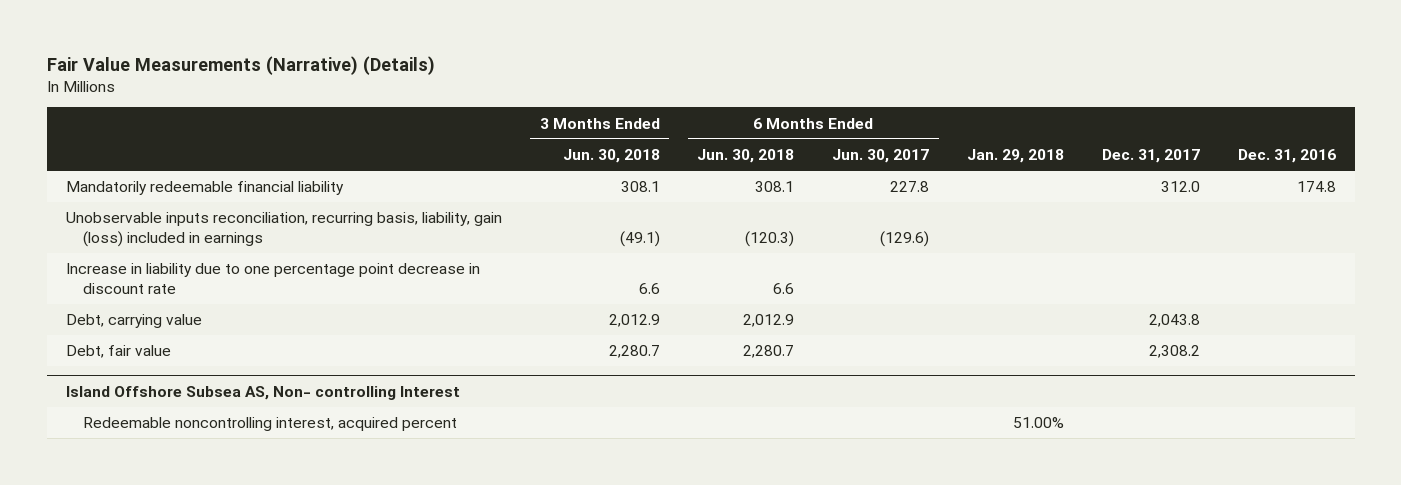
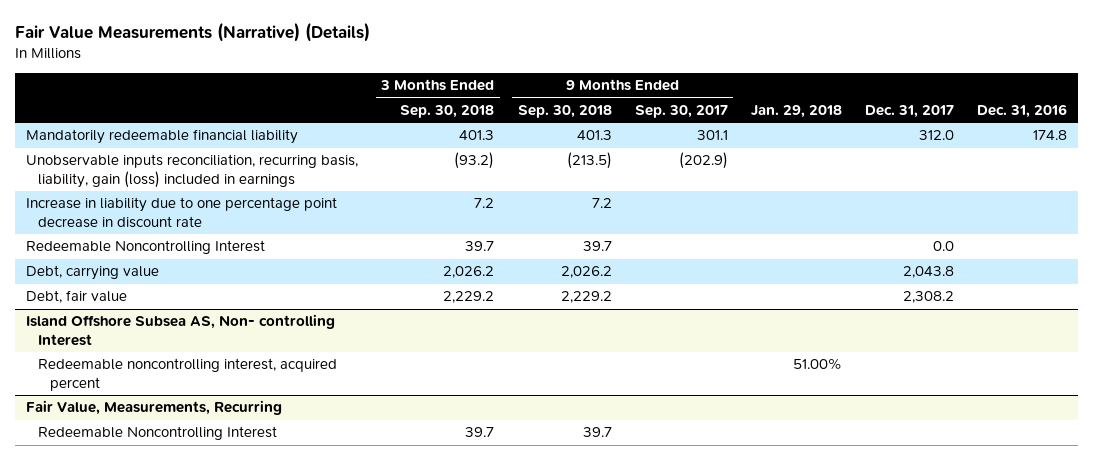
- | 3 Months Ended Jun. 30, 2018 | 6 Months Ended Jun. 30, 2018 | 6 Months Ended Jun. 30, 2017 | Jan. 29, 2018 | Dec. 31, 2017 | Dec. 31, 2016
+ | 3 Months Ended Sep. 30, 2018 | 9 Months Ended Sep. 30, 2018 | 9 Months Ended Sep. 30, 2017 | Jan. 29, 2018 | Dec. 31, 2017 | Dec. 31, 2016
+ Redeemable Noncontrolling Interest | 39.7 | 39.7 | | | 0.0 |
+ Fair Value, Measurements, Recurring
+ Redeemable Noncontrolling Interest | 39.7 | 39.7 | | | |

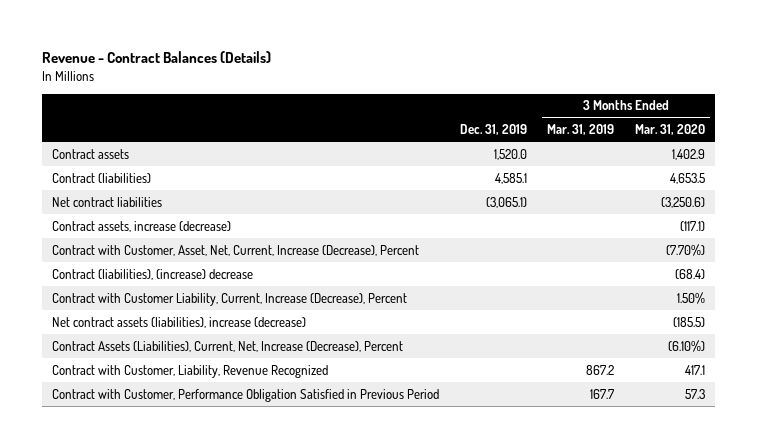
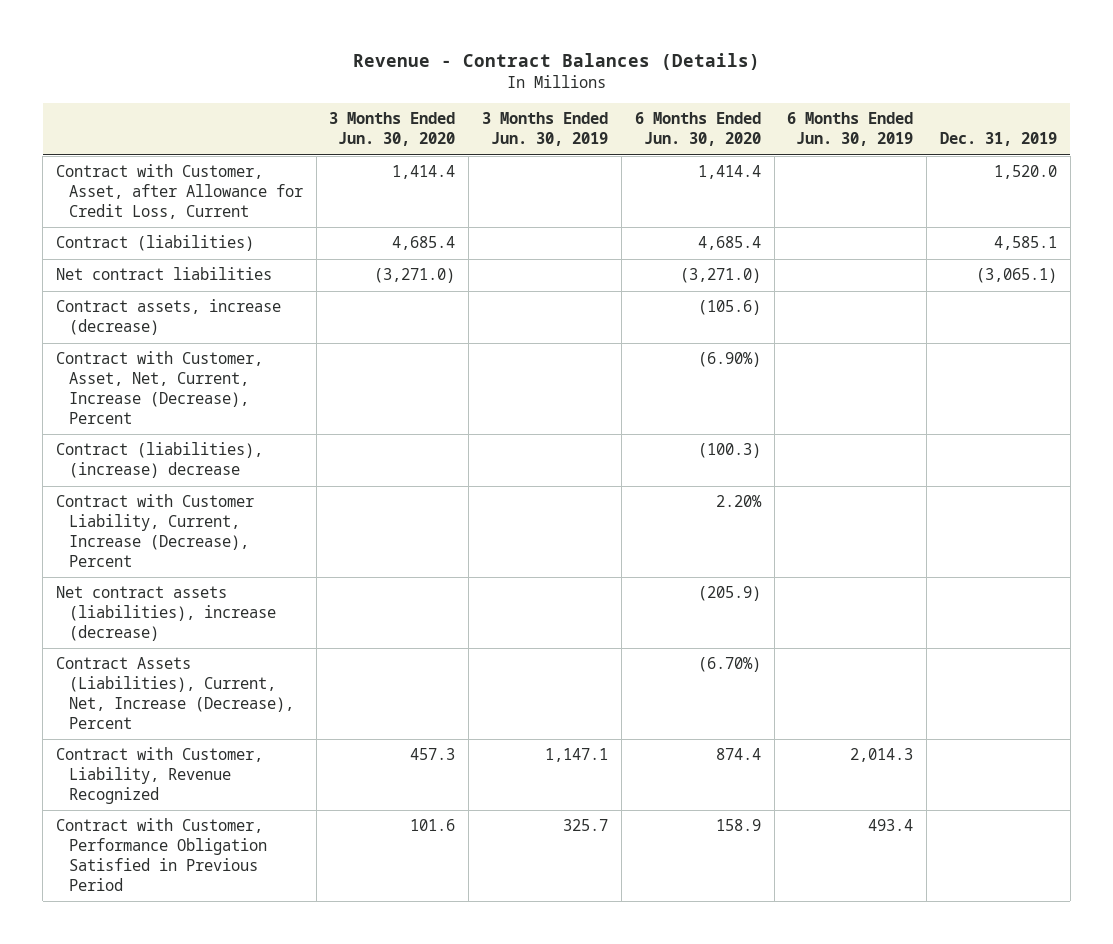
- | Dec. 31, 2019 | 3 Months Ended Mar. 31, 2019 | 3 Months Ended Mar. 31, 2020
+ | 3 Months Ended Jun. 30, 2020 | 3 Months Ended Jun. 30, 2019 | 6 Months Ended Jun. 30, 2020 | 6 Months Ended Jun. 30, 2019 | Dec. 31, 2019
- Contract assets | 1,520.0 | | 1,402.9
+ Contract with Customer, Asset, after Allowance for Credit Loss, Current | 1,414.4 | | 1,414.4 | | 1,520.0

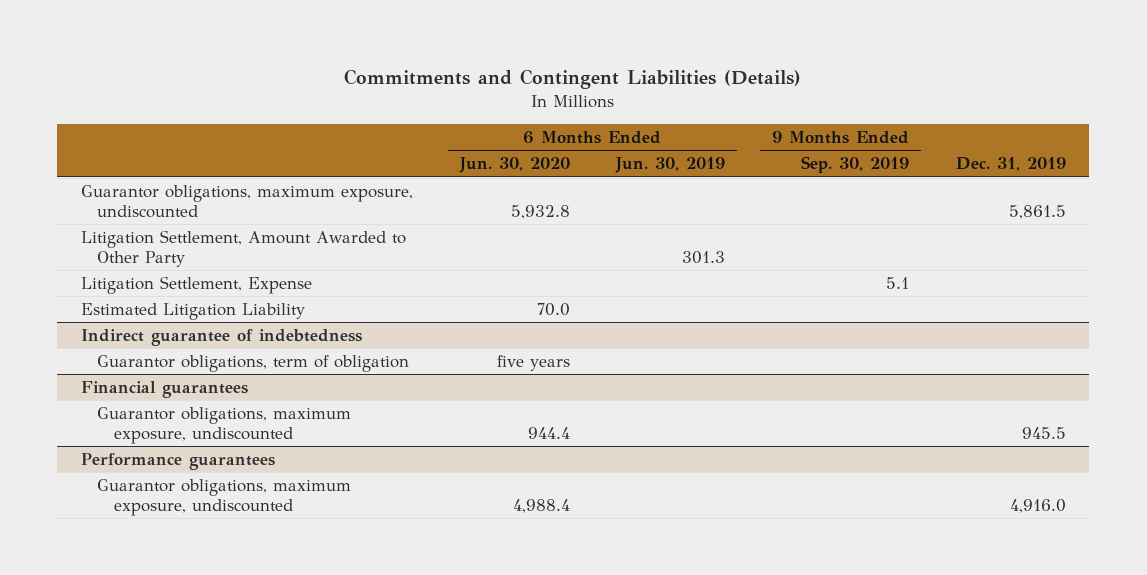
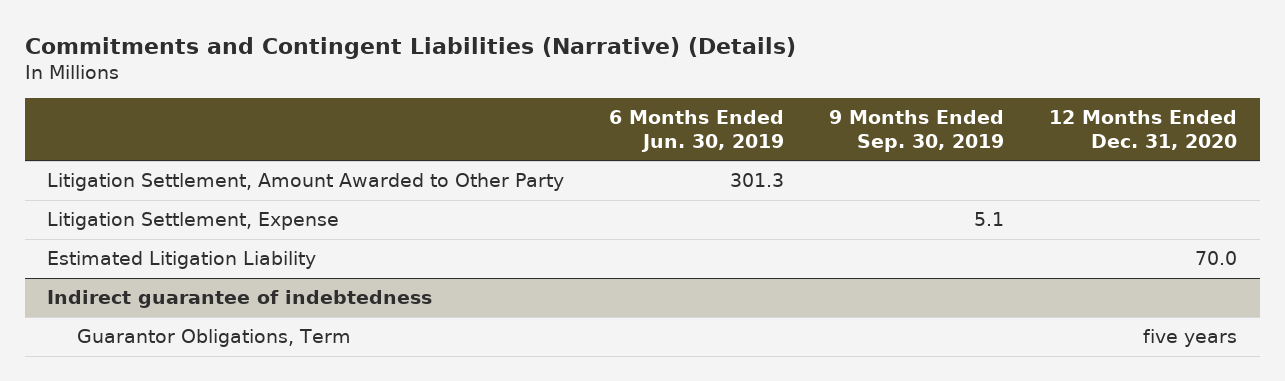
- Commitments and Contingent Liabilities (Details)
+ Commitments and Contingent Liabilities (Narrative) (Details)
- | 6 Months Ended Jun. 30, 2020 | 6 Months Ended Jun. 30, 2019 | 9 Months Ended Sep. 30, 2019 | Dec. 31, 2019
+ | 6 Months Ended Jun. 30, 2019 | 9 Months Ended Sep. 30, 2019 | 12 Months Ended Dec. 31, 2020
- Guarantor obligations, maximum exposure, undiscounted | 5,932.8 | | | 5,861.5
@ Indirect guarantee of indebtedness
- Guarantor obligations, term of obligation | five years | | |
- Financial guarantees
- Guarantor obligations, maximum exposure, undiscounted | 944.4 | | | 945.5
- Performance guarantees
- Guarantor obligations, maximum exposure, undiscounted | 4,988.4 | | | 4,916.0
@ Indirect guarantee of indebtedness
+ Guarantor Obligations, Term | | | five years

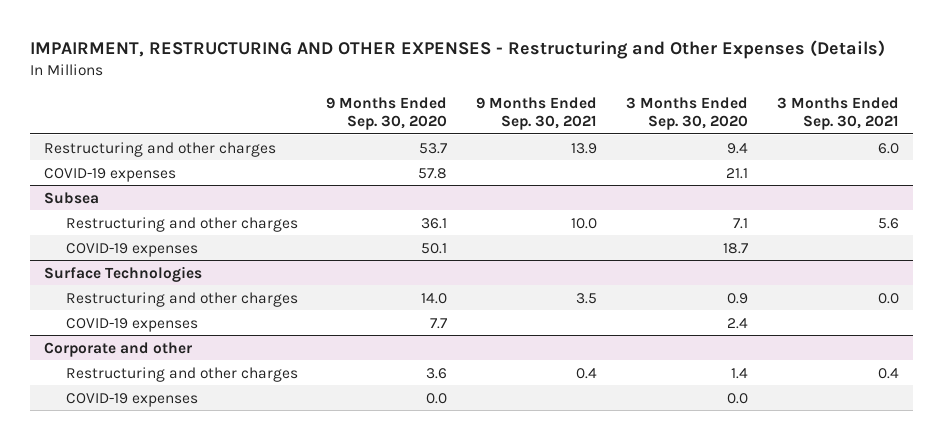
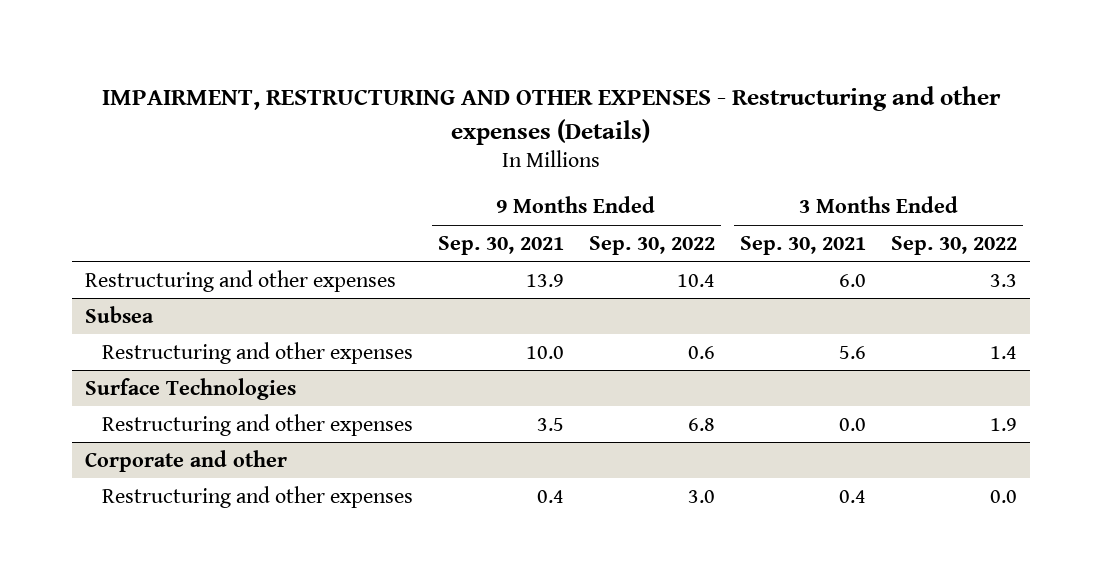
- IMPAIRMENT, RESTRUCTURING AND OTHER EXPENSES - Restructuring and Other Expenses (Details)
+ IMPAIRMENT, RESTRUCTURING AND OTHER EXPENSES - Restructuring and other expenses (Details)
- | 9 Months Ended Sep. 30, 2020 | 9 Months Ended Sep. 30, 2021 | 3 Months Ended Sep. 30, 2020 | 3 Months Ended Sep. 30, 2021
+ | 9 Months Ended Sep. 30, 2021 | 9 Months Ended Sep. 30, 2022 | 3 Months Ended Sep. 30, 2021 | 3 Months Ended Sep. 30, 2022
- Restructuring and other charges | 53.7 | 13.9 | 9.4 | 6.0
- COVID-19 expenses | 57.8 | | 21.1 |
+ Restructuring and other expenses | 13.9 | 10.4 | 6.0 | 3.3
@ Subsea
- Restructuring and other charges | 36.1 | 10.0 | 7.1 | 5.6
- COVID-19 expenses | 50.1 | | 18.7 |
+ Restructuring and other expenses | 10.0 | 0.6 | 5.6 | 1.4
@ Surface Technologies
- Restructuring and other charges | 14.0 | 3.5 | 0.9 | 0.0
- COVID-19 expenses | 7.7 | | 2.4 |
+ Restructuring and other expenses | 3.5 | 6.8 | 0.0 | 1.9
@ Corporate and other
- Restructuring and other charges | 3.6 | 0.4 | 1.4 | 0.4
- COVID-19 expenses | 0.0 | | 0.0 |
+ Restructuring and other expenses | 0.4 | 3.0 | 0.4 | 0.0

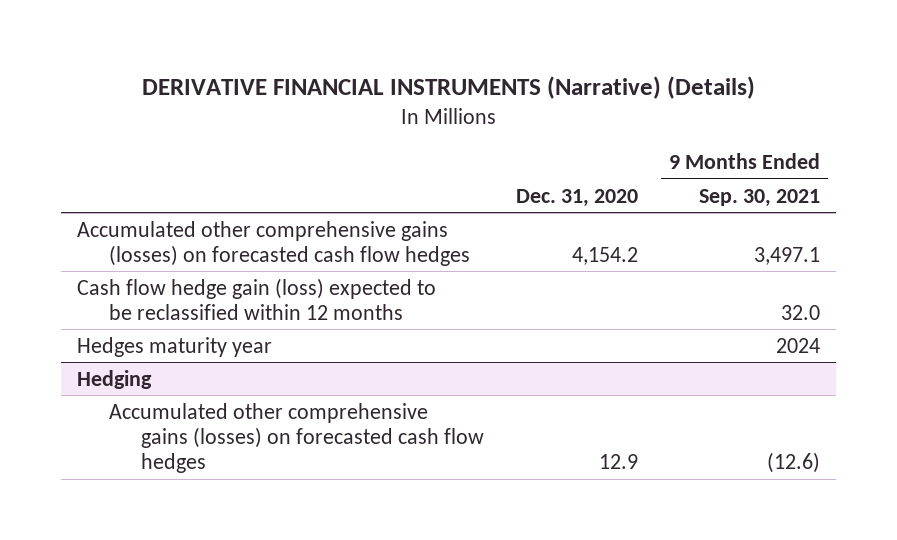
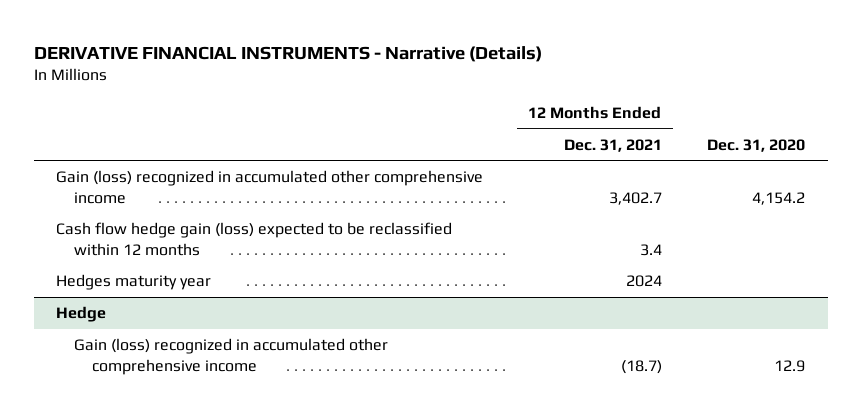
- DERIVATIVE FINANCIAL INSTRUMENTS (Narrative) (Details)
+ DERIVATIVE FINANCIAL INSTRUMENTS - Narrative (Details)
- | Dec. 31, 2020 | 9 Months Ended Sep. 30, 2021
+ | 12 Months Ended Dec. 31, 2021 | Dec. 31, 2020
- Accumulated other comprehensive gains (losses) on forecasted cash flow hedges | 4,154.2 | 3,497.1
+ Gain (loss) recognized in accumulated other comprehensive income | 3,402.7 | 4,154.2
- Hedging
- Accumulated other comprehensive gains (losses) on forecasted cash flow hedges | 12.9 | (12.6)
+ Hedge
+ Gain (loss) recognized in accumulated other comprehensive income | (18.7) | 12.9

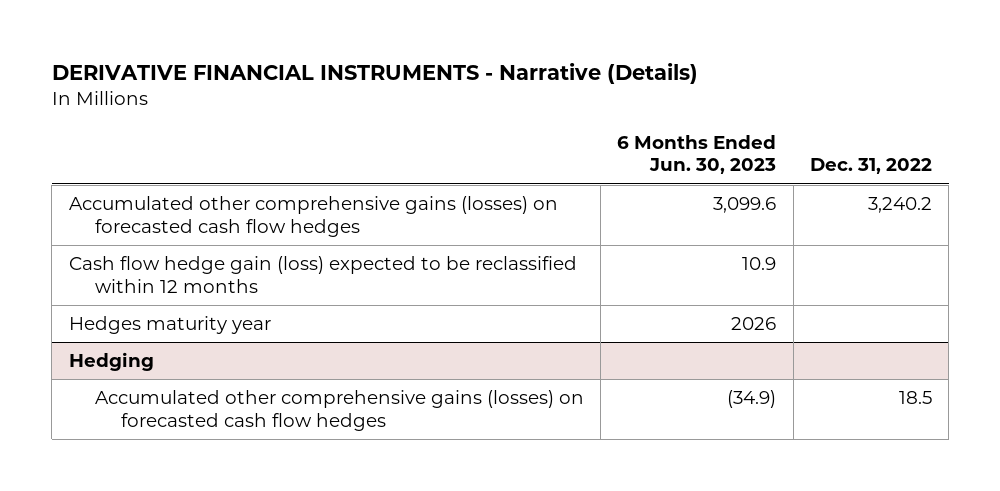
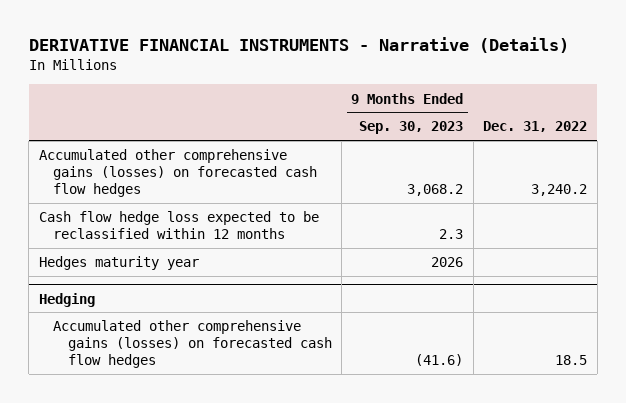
- | 6 Months Ended Jun. 30, 2023 | Dec. 31, 2022
+ | 9 Months Ended Sep. 30, 2023 | Dec. 31, 2022
- Cash flow hedge gain (loss) expected to be reclassified within 12 months | 10.9 |
+ Cash flow hedge loss expected to be reclassified within 12 months | 2.3 |

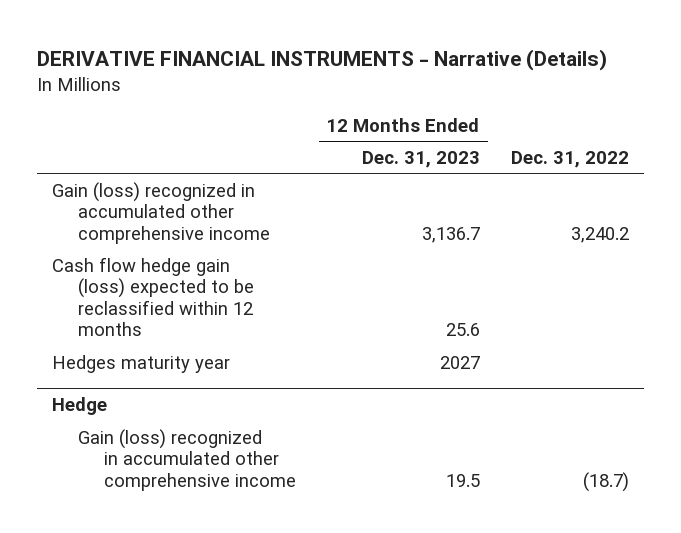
- | 9 Months Ended Sep. 30, 2023 | Dec. 31, 2022
+ | 12 Months Ended Dec. 31, 2023 | Dec. 31, 2022
- Accumulated other comprehensive gains (losses) on forecasted cash flow hedges | 3,068.2 | 3,240.2
- Cash flow hedge loss expected to be reclassified within 12 months | 2.3 |
+ Gain (loss) recognized in accumulated other comprehensive income | 3,136.7 | 3,240.2
+ Cash flow hedge gain (loss) expected to be reclassified within 12 months | 25.6 |
- Hedging
- Accumulated other comprehensive gains (losses) on forecasted cash flow hedges | (41.6) | 18.5
+ Hedge
+ Gain (loss) recognized in accumulated other comprehensive income | 19.5 | (18.7)

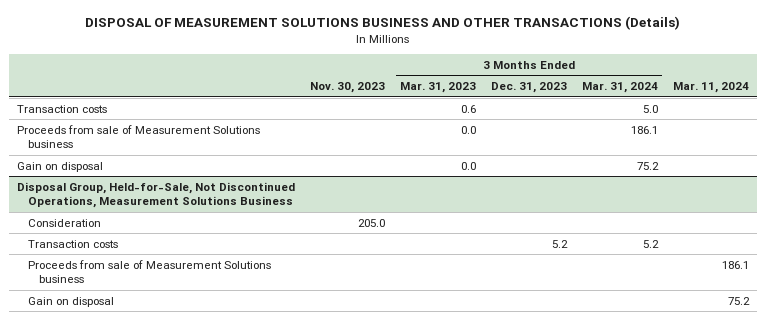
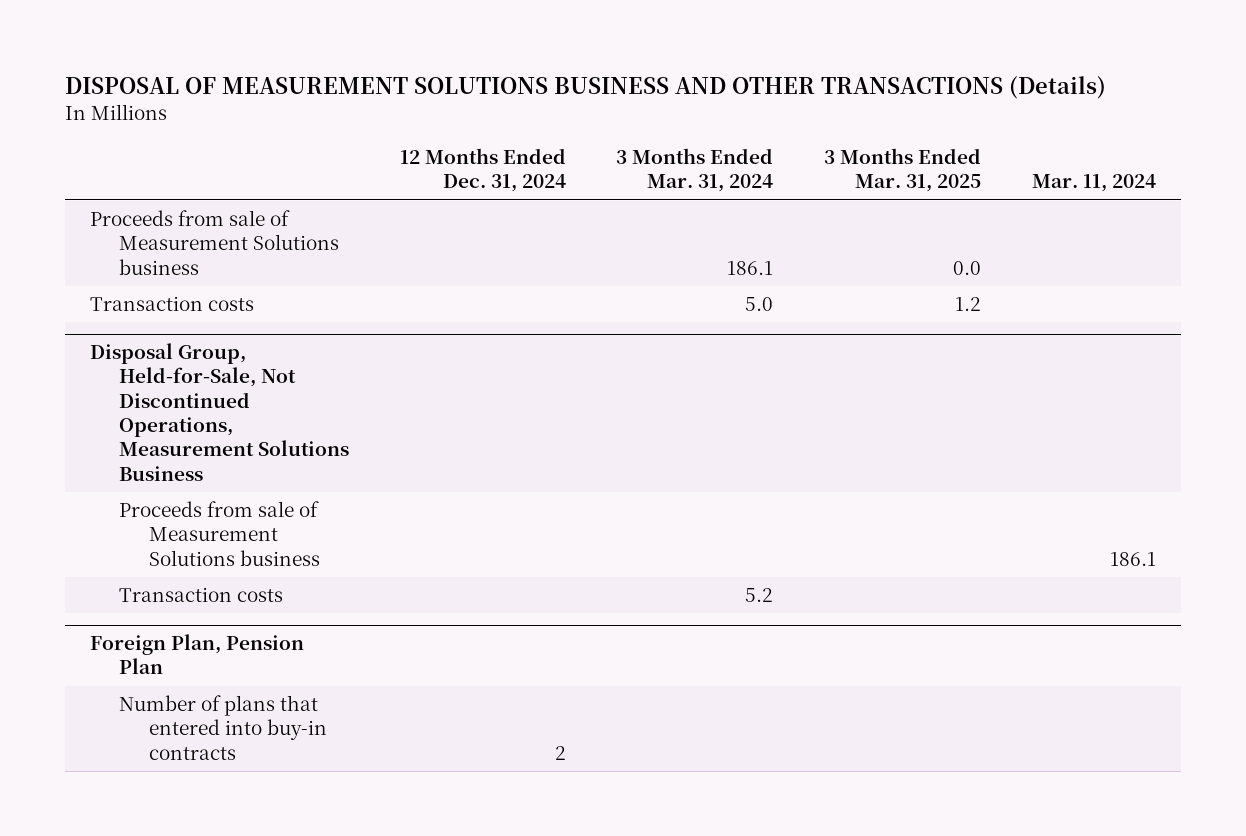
- | Nov. 30, 2023 | 3 Months Ended Mar. 31, 2023 | 3 Months Ended Dec. 31, 2023 | 3 Months Ended Mar. 31, 2024 | Mar. 11, 2024
+ | 12 Months Ended Dec. 31, 2024 | 3 Months Ended Mar. 31, 2024 | 3 Months Ended Mar. 31, 2025 | Mar. 11, 2024
- Gain on disposal | | 0.0 | | 75.2 |
moved down: Transaction costs | | 5.0 | 1.2 |
@ Disposal Group, Held-for-Sale, Not Discontinued Operations, Measurement Solutions Business
- Consideration | 205.0 | | | |
- Gain on disposal | | | | | 75.2
moved down: Transaction costs | | 5.2 | |
+ Foreign Plan, Pension Plan
+ Number of plans that entered into buy-in contracts | 2 | | |

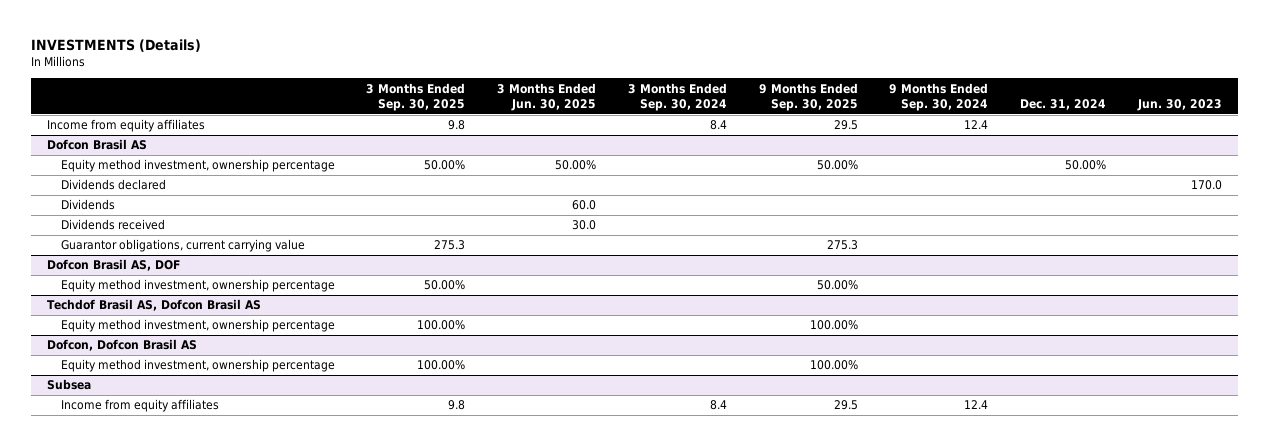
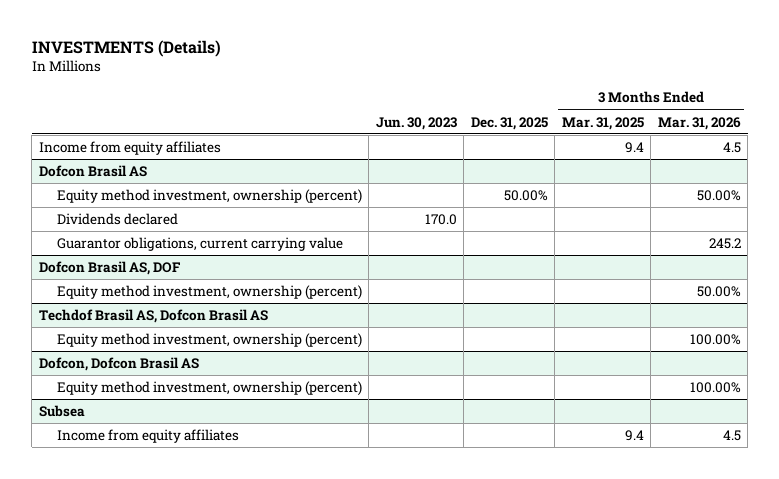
- | 3 Months Ended Sep. 30, 2025 | 3 Months Ended Jun. 30, 2025 | 3 Months Ended Sep. 30, 2024 | 9 Months Ended Sep. 30, 2025 | 9 Months Ended Sep. 30, 2024 | Dec. 31, 2024 | Jun. 30, 2023
+ | Jun. 30, 2023 | Dec. 31, 2025 | 3 Months Ended Mar. 31, 2025 | 3 Months Ended Mar. 31, 2026
@ Dofcon Brasil AS
- Equity method investment, ownership percentage | 50.00% | 50.00% | | 50.00% | | 50.00% |
+ Equity method investment, ownership (percent) | | 50.00% | | 50.00%
- Dividends | | 60.0 | | | | |
- Dividends received | | 30.0 | | | | |
@ Dofcon Brasil AS, DOF
- Equity method investment, ownership percentage | 50.00% | | | 50.00% | | |
+ Equity method investment, ownership (percent) | | | | 50.00%
@ Techdof Brasil AS, Dofcon Brasil AS
- Equity method investment, ownership percentage | 100.00% | | | 100.00% | | |
+ Equity method investment, ownership (percent) | | | | 100.00%
@ Dofcon, Dofcon Brasil AS
- Equity method investment, ownership percentage | 100.00% | | | 100.00% | | |
+ Equity method investment, ownership (percent) | | | | 100.00%

